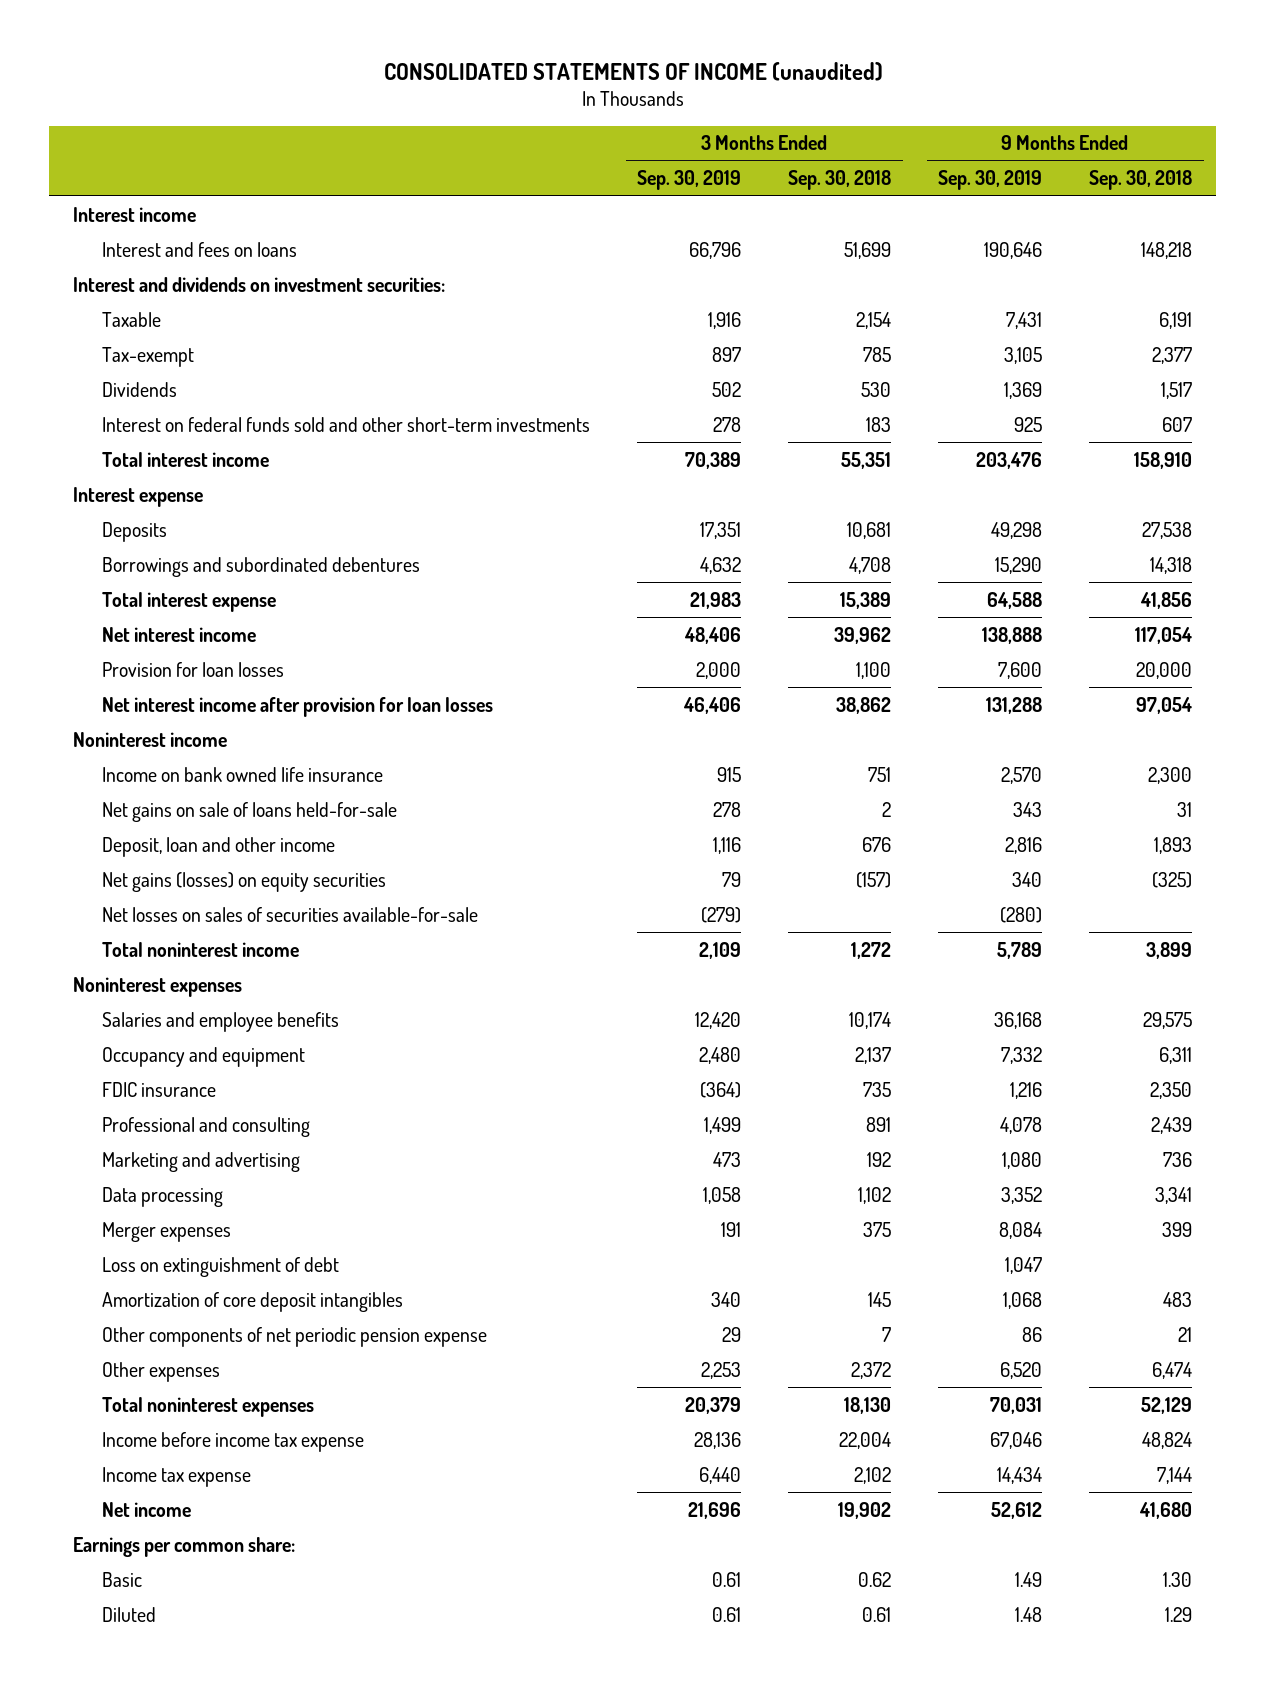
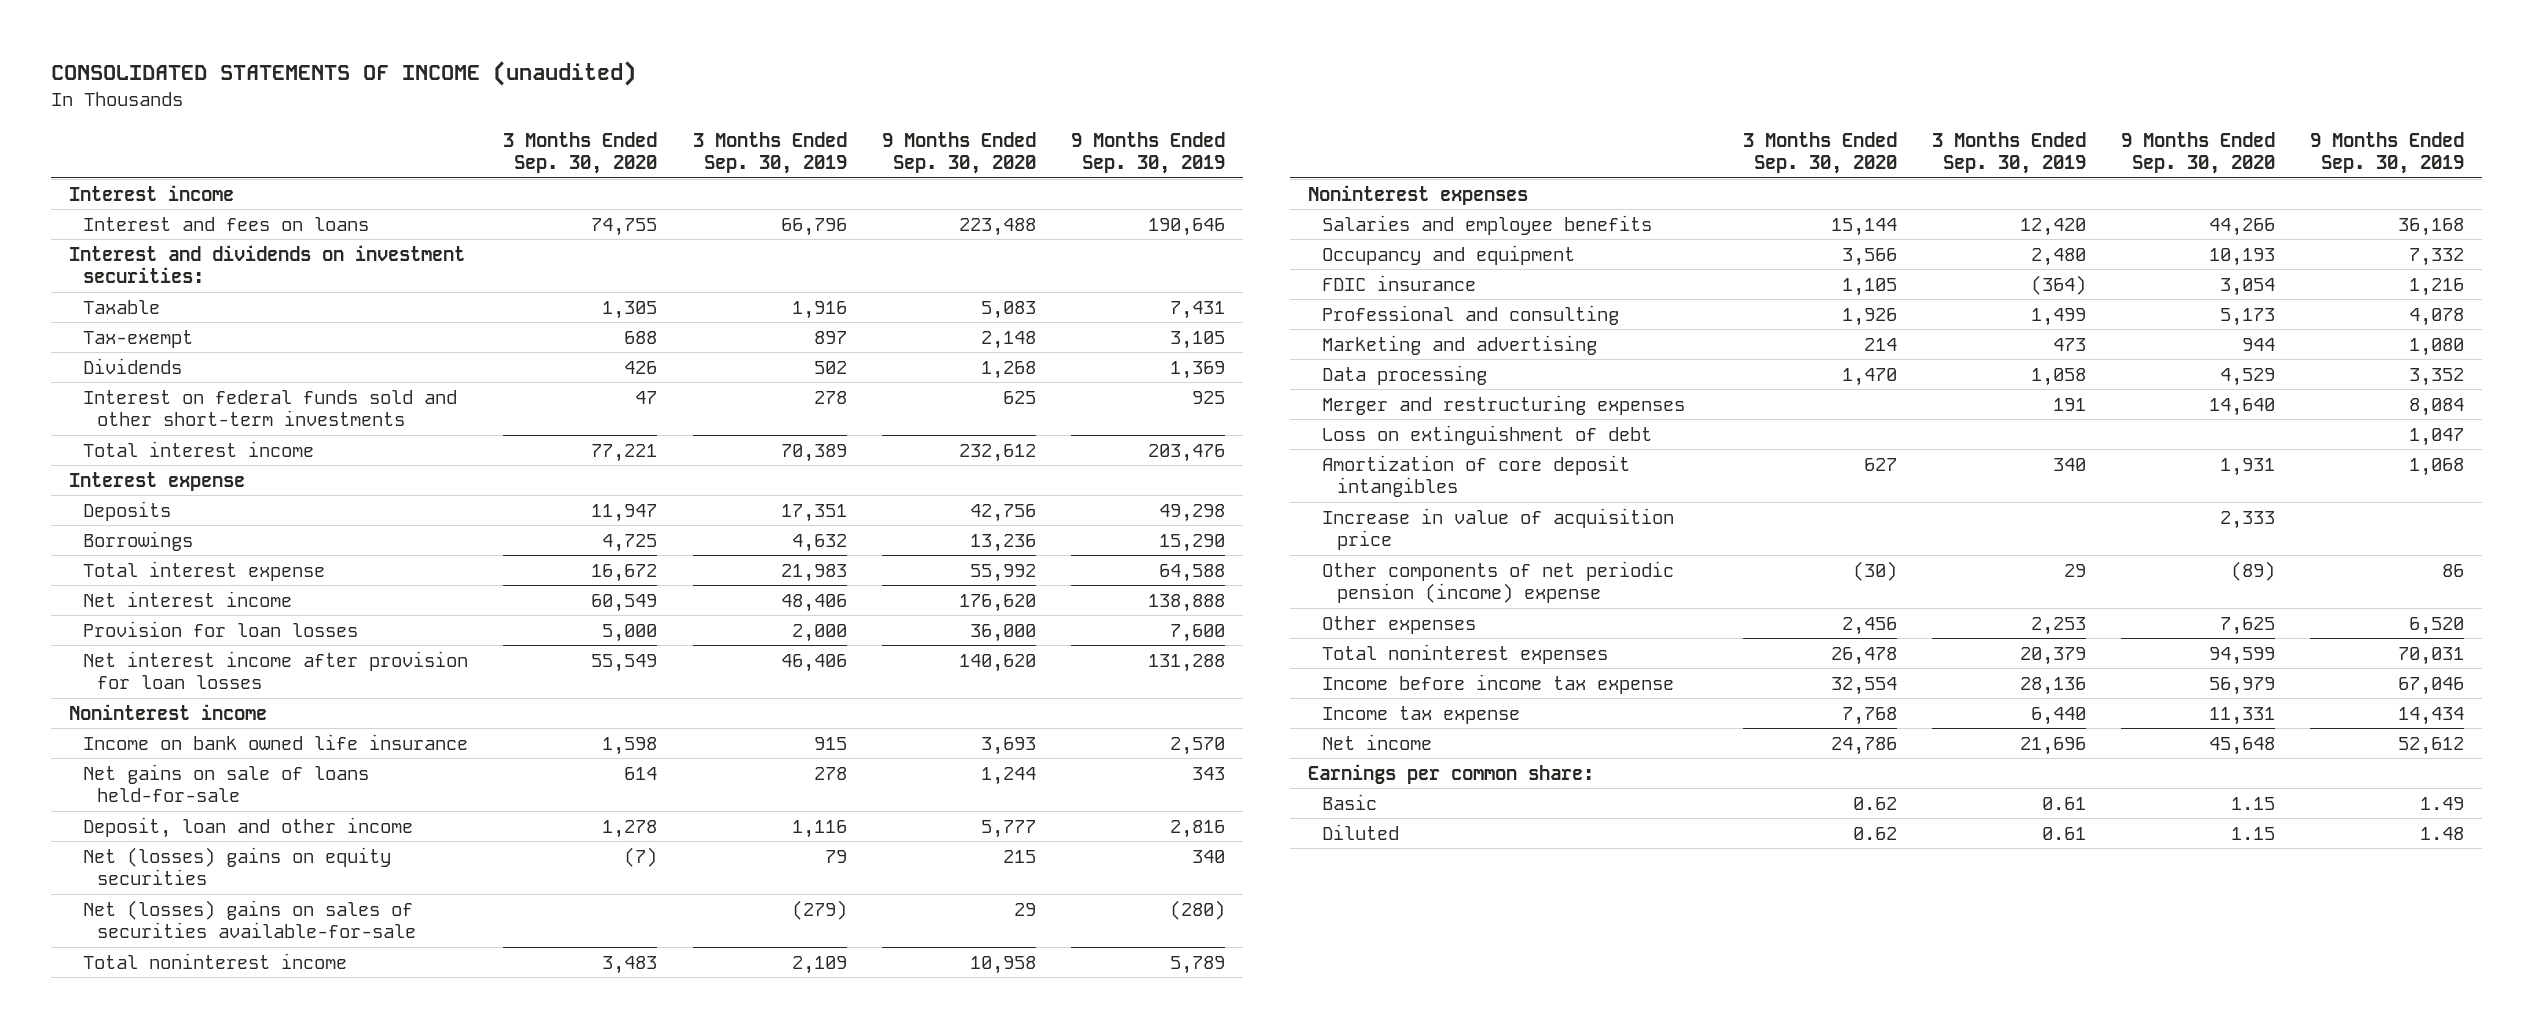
- | 3 Months Ended Sep. 30, 2019 | 3 Months Ended Sep. 30, 2018 | 9 Months Ended Sep. 30, 2019 | 9 Months Ended Sep. 30, 2018
+ | 3 Months Ended Sep. 30, 2020 | 3 Months Ended Sep. 30, 2019 | 9 Months Ended Sep. 30, 2020 | 9 Months Ended Sep. 30, 2019
- Borrowings and subordinated debentures | 4,632 | 4,708 | 15,290 | 14,318
+ Borrowings | 4,725 | 4,632 | 13,236 | 15,290
- Net gains (losses) on equity securities | 79 | (157) | 340 | (325)
- Net losses on sales of securities available-for-sale | (279) | | (280) |
+ Net (losses) gains on equity securities | (7) | 79 | 215 | 340
+ Net (losses) gains on sales of securities available-for-sale | | (279) | 29 | (280)
- Merger expenses | 191 | 375 | 8,084 | 399
+ Merger and restructuring expenses | | 191 | 14,640 | 8,084
- Other components of net periodic pension expense | 29 | 7 | 86 | 21
+ Increase in value of acquisition price | | | 2,333 |
+ Other components of net periodic pension (income) expense | (30) | 29 | (89) | 86

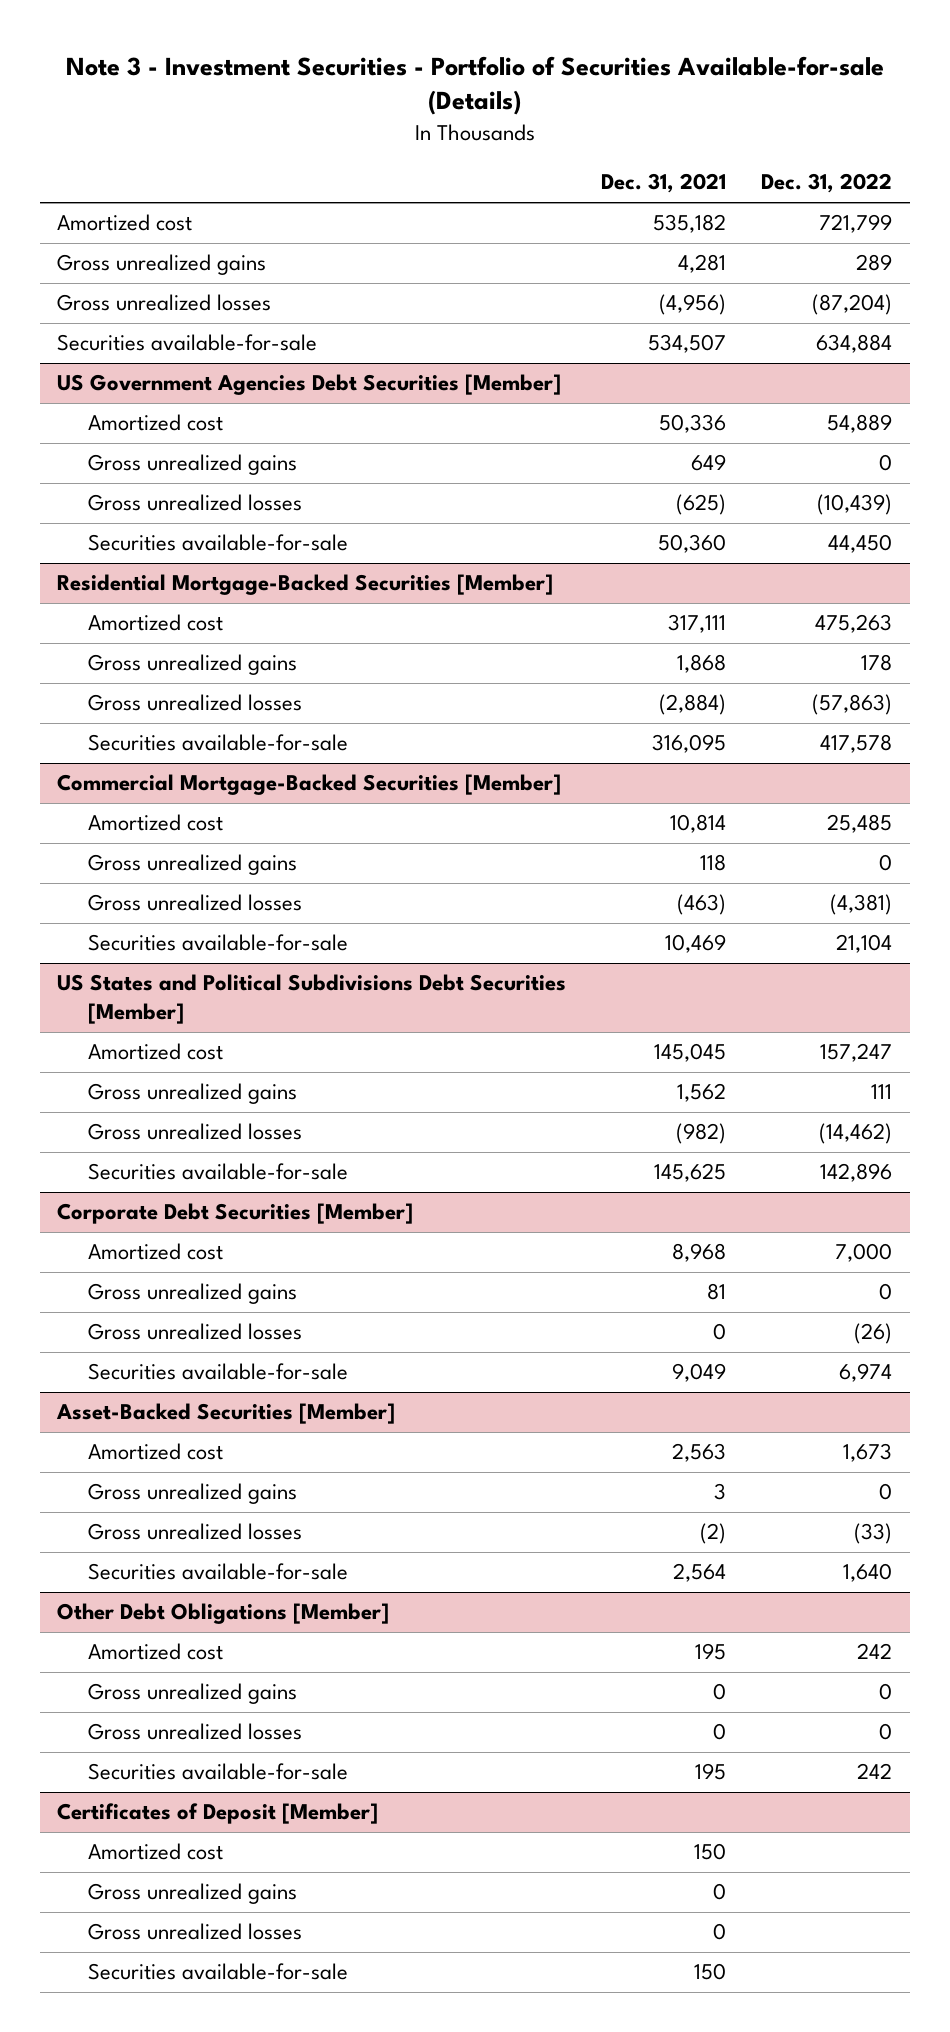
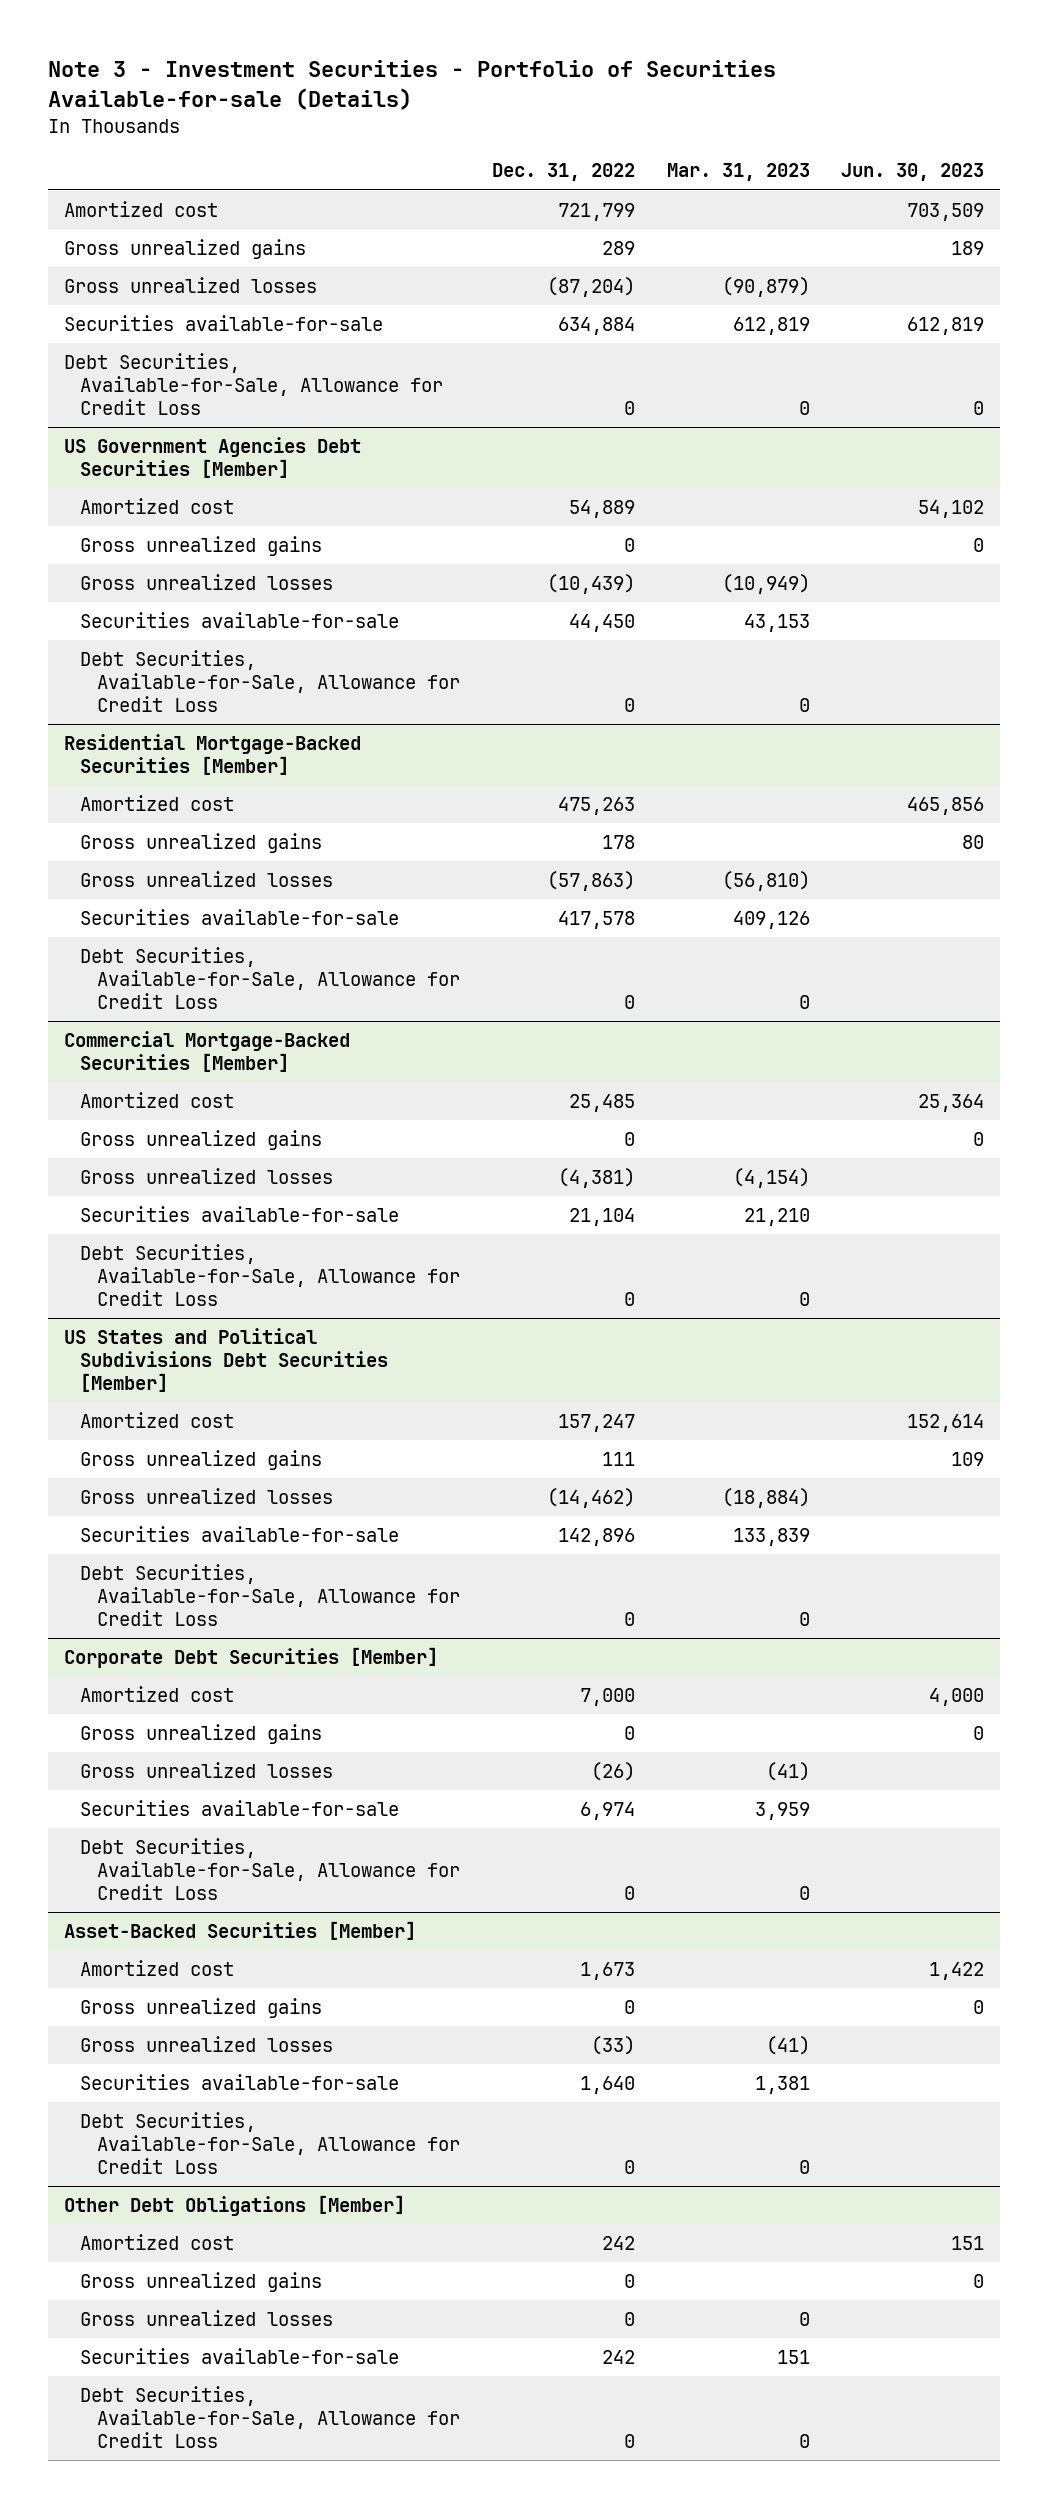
- | Dec. 31, 2021 | Dec. 31, 2022
+ | Dec. 31, 2022 | Mar. 31, 2023 | Jun. 30, 2023
+ Debt Securities, Available-for-Sale, Allowance for Credit Loss | 0 | 0 | 0
@ US Government Agencies Debt Securities [Member]
+ Debt Securities, Available-for-Sale, Allowance for Credit Loss | 0 | 0 |
@ Residential Mortgage-Backed Securities [Member]
+ Debt Securities, Available-for-Sale, Allowance for Credit Loss | 0 | 0 |
@ Commercial Mortgage-Backed Securities [Member]
+ Debt Securities, Available-for-Sale, Allowance for Credit Loss | 0 | 0 |
@ US States and Political Subdivisions Debt Securities [Member]
+ Debt Securities, Available-for-Sale, Allowance for Credit Loss | 0 | 0 |
@ Corporate Debt Securities [Member]
+ Debt Securities, Available-for-Sale, Allowance for Credit Loss | 0 | 0 |
@ Asset-Backed Securities [Member]
+ Debt Securities, Available-for-Sale, Allowance for Credit Loss | 0 | 0 |
- Certificates of Deposit [Member]
- Amortized cost | 150 |
- Gross unrealized gains | 0 |
- Gross unrealized losses | 0 |
- Securities available-for-sale | 150 |
@ Other Debt Obligations [Member]
+ Debt Securities, Available-for-Sale, Allowance for Credit Loss | 0 | 0 |

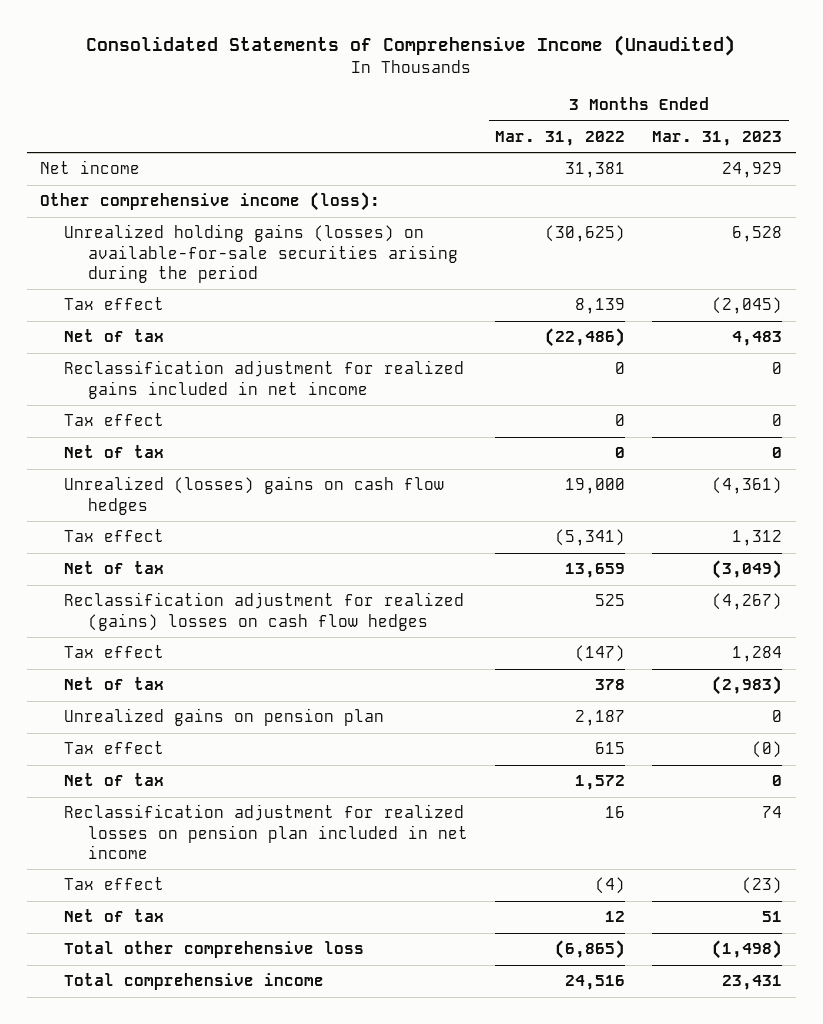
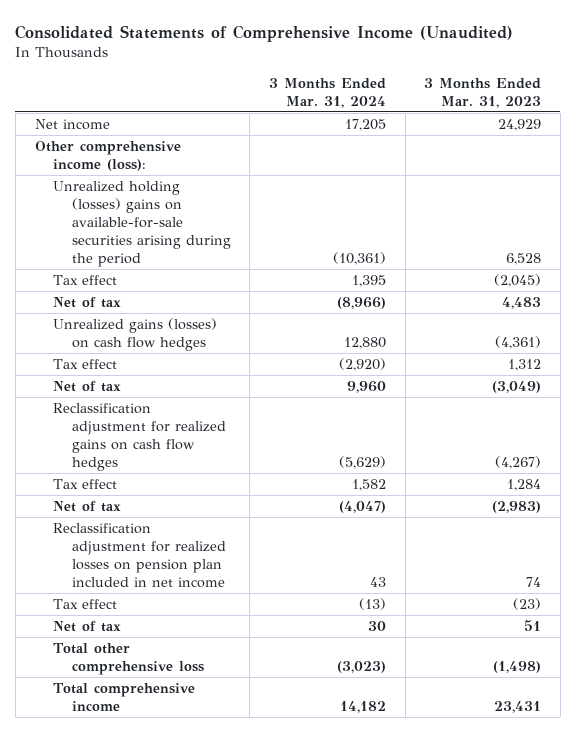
- | 3 Months Ended Mar. 31, 2022 | 3 Months Ended Mar. 31, 2023
+ | 3 Months Ended Mar. 31, 2024 | 3 Months Ended Mar. 31, 2023
- Unrealized holding gains (losses) on available-for-sale securities arising during the period | (30,625) | 6,528
+ Unrealized holding (losses) gains on available-for-sale securities arising during the period | (10,361) | 6,528
- Reclassification adjustment for realized gains included in net income | 0 | 0
- Tax effect | 0 | 0
- Net of tax | 0 | 0
- Unrealized (losses) gains on cash flow hedges | 19,000 | (4,361)
+ Unrealized gains (losses) on cash flow hedges | 12,880 | (4,361)
- Reclassification adjustment for realized (gains) losses on cash flow hedges | 525 | (4,267)
+ Reclassification adjustment for realized gains on cash flow hedges | (5,629) | (4,267)
- Unrealized gains on pension plan | 2,187 | 0
- Tax effect | 615 | (0)
- Net of tax | 1,572 | 0

